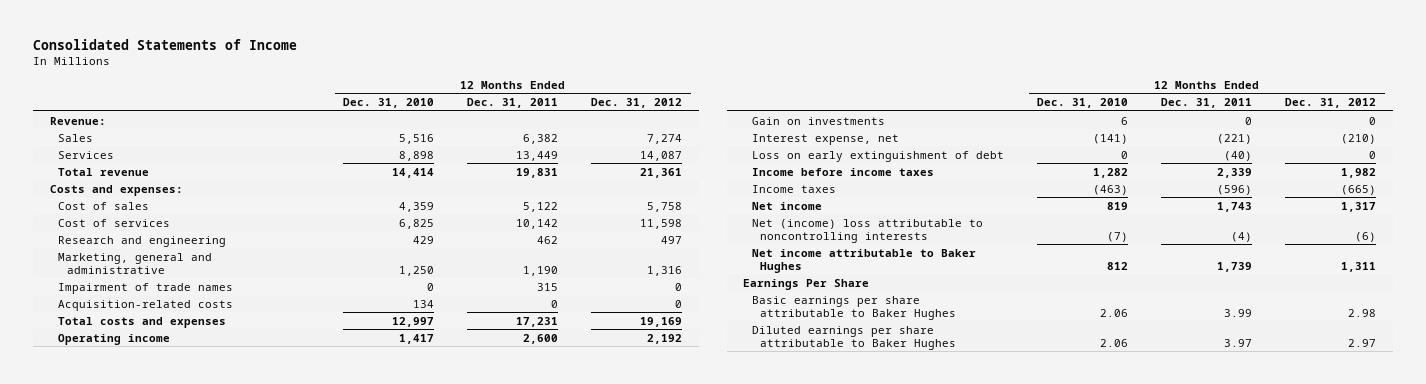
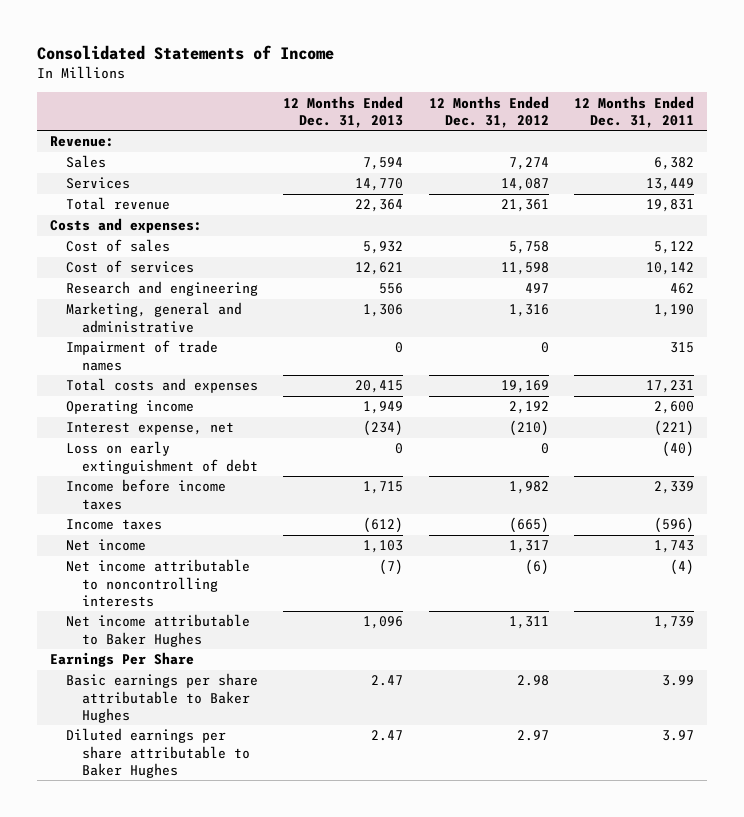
- | 12 Months Ended Dec. 31, 2010 | 12 Months Ended Dec. 31, 2011 | 12 Months Ended Dec. 31, 2012
+ | 12 Months Ended Dec. 31, 2013 | 12 Months Ended Dec. 31, 2012 | 12 Months Ended Dec. 31, 2011
- Acquisition-related costs | 134 | 0 | 0
- Gain on investments | 6 | 0 | 0
- Net (income) loss attributable to noncontrolling interests | (7) | (4) | (6)
+ Net income attributable to noncontrolling interests | (7) | (6) | (4)

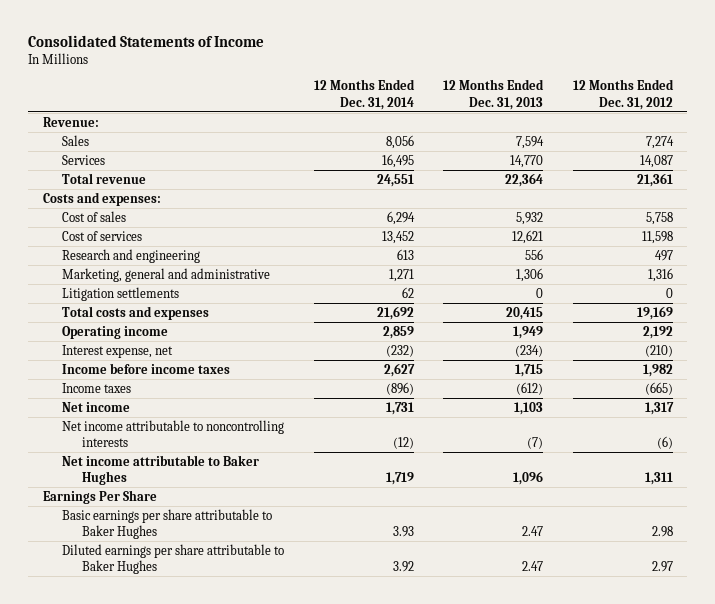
- | 12 Months Ended Dec. 31, 2013 | 12 Months Ended Dec. 31, 2012 | 12 Months Ended Dec. 31, 2011
+ | 12 Months Ended Dec. 31, 2014 | 12 Months Ended Dec. 31, 2013 | 12 Months Ended Dec. 31, 2012
- Impairment of trade names | 0 | 0 | 315
+ Litigation settlements | 62 | 0 | 0
- Loss on early extinguishment of debt | 0 | 0 | (40)

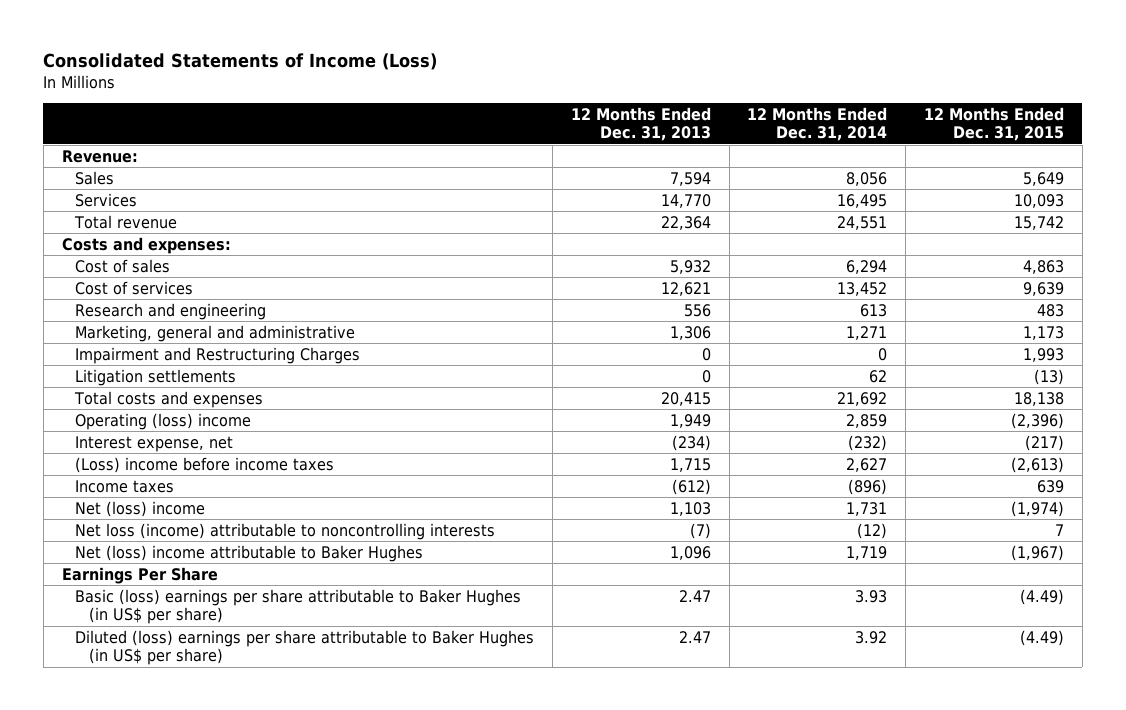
- Consolidated Statements of Income
+ Consolidated Statements of Income (Loss)
- | 12 Months Ended Dec. 31, 2014 | 12 Months Ended Dec. 31, 2013 | 12 Months Ended Dec. 31, 2012
+ | 12 Months Ended Dec. 31, 2013 | 12 Months Ended Dec. 31, 2014 | 12 Months Ended Dec. 31, 2015
+ Impairment and Restructuring Charges | 0 | 0 | 1,993
- Operating income | 2,859 | 1,949 | 2,192
+ Operating (loss) income | 1,949 | 2,859 | (2,396)
- Income before income taxes | 2,627 | 1,715 | 1,982
+ (Loss) income before income taxes | 1,715 | 2,627 | (2,613)
- Net income | 1,731 | 1,103 | 1,317
- Net income attributable to noncontrolling interests | (12) | (7) | (6)
- Net income attributable to Baker Hughes | 1,719 | 1,096 | 1,311
+ Net (loss) income | 1,103 | 1,731 | (1,974)
+ Net loss (income) attributable to noncontrolling interests | (7) | (12) | 7
+ Net (loss) income attributable to Baker Hughes | 1,096 | 1,719 | (1,967)
- Basic earnings per share attributable to Baker Hughes | 3.93 | 2.47 | 2.98
- Diluted earnings per share attributable to Baker Hughes | 3.92 | 2.47 | 2.97
+ Basic (loss) earnings per share attributable to Baker Hughes (in US$ per share) | 2.47 | 3.93 | (4.49)
+ Diluted (loss) earnings per share attributable to Baker Hughes (in US$ per share) | 2.47 | 3.92 | (4.49)

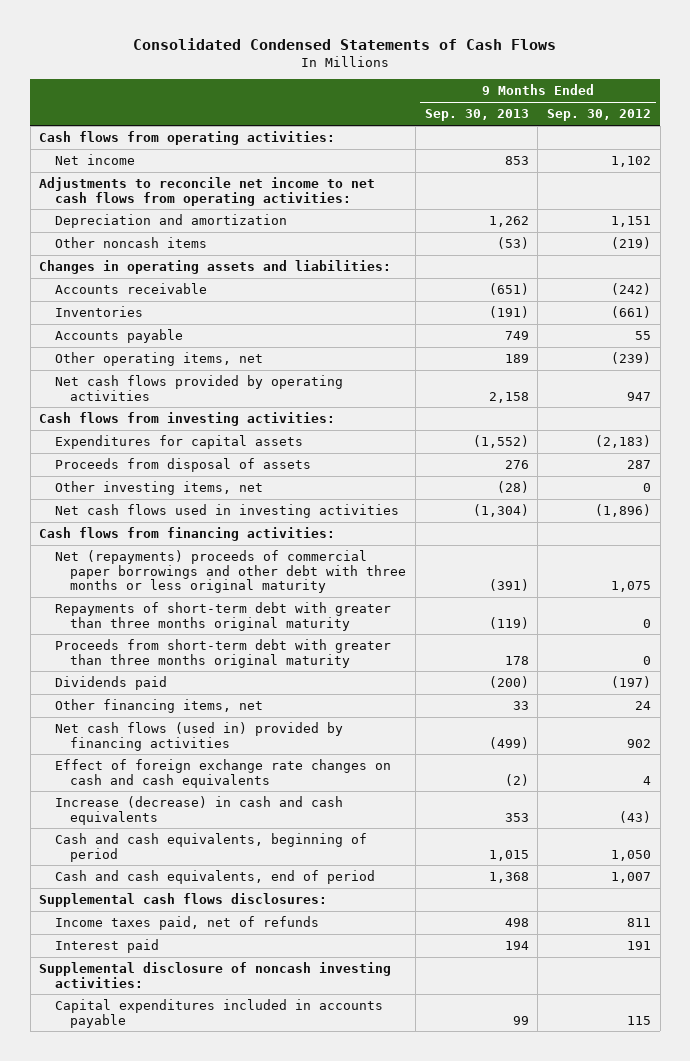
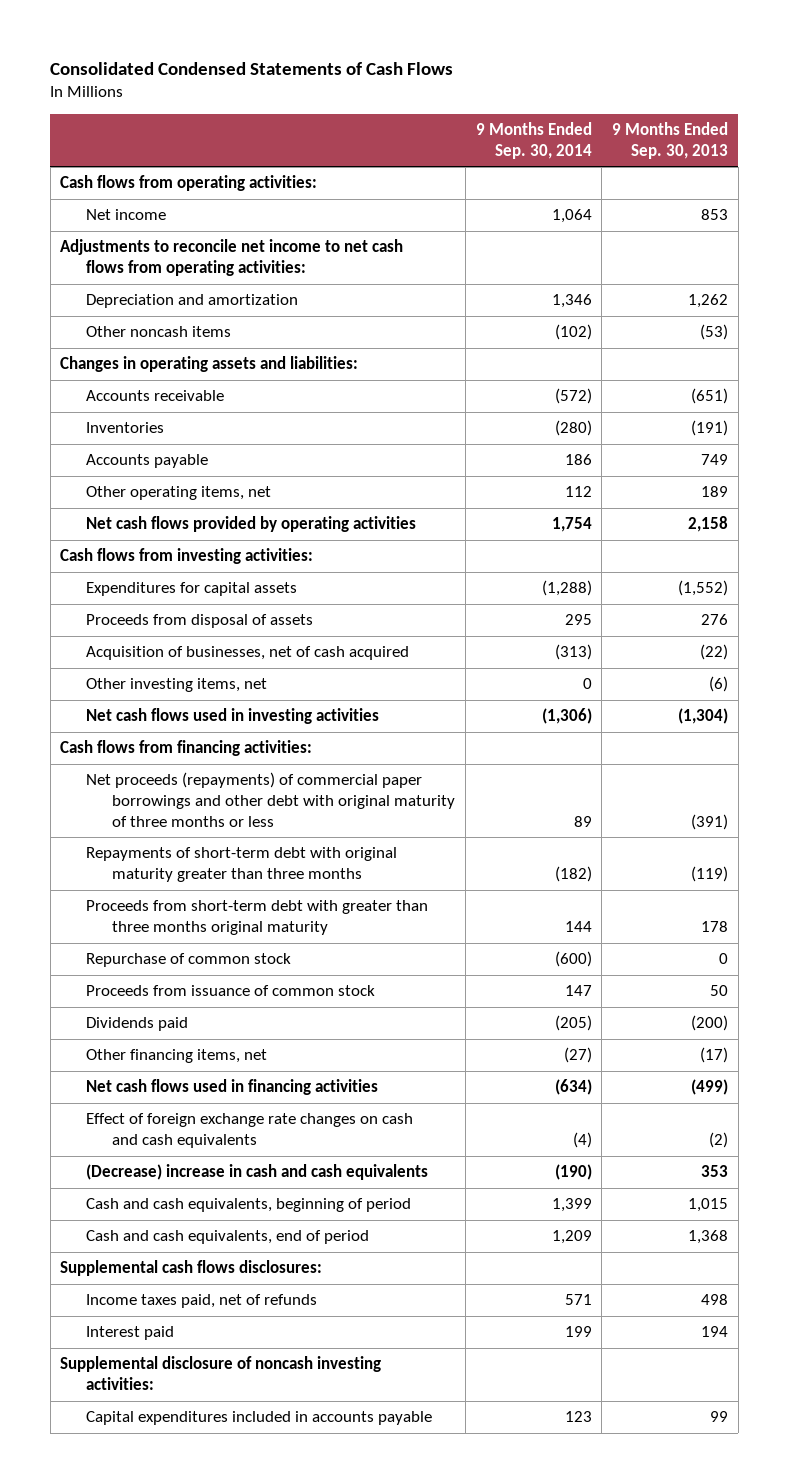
- | 9 Months Ended Sep. 30, 2013 | 9 Months Ended Sep. 30, 2012
+ | 9 Months Ended Sep. 30, 2014 | 9 Months Ended Sep. 30, 2013
- Other investing items, net | (28) | 0
+ Acquisition of businesses, net of cash acquired | (313) | (22)
+ Other investing items, net | 0 | (6)
- Net (repayments) proceeds of commercial paper borrowings and other debt with three months or less original maturity | (391) | 1,075
- Repayments of short-term debt with greater than three months original maturity | (119) | 0
+ Net proceeds (repayments) of commercial paper borrowings and other debt with original maturity of three months or less | 89 | (391)
+ Repayments of short-term debt with original maturity greater than three months | (182) | (119)
+ Repurchase of common stock | (600) | 0
+ Proceeds from issuance of common stock | 147 | 50
- Other financing items, net | 33 | 24
- Net cash flows (used in) provided by financing activities | (499) | 902
+ Other financing items, net | (27) | (17)
+ Net cash flows used in financing activities | (634) | (499)
- Increase (decrease) in cash and cash equivalents | 353 | (43)
+ (Decrease) increase in cash and cash equivalents | (190) | 353

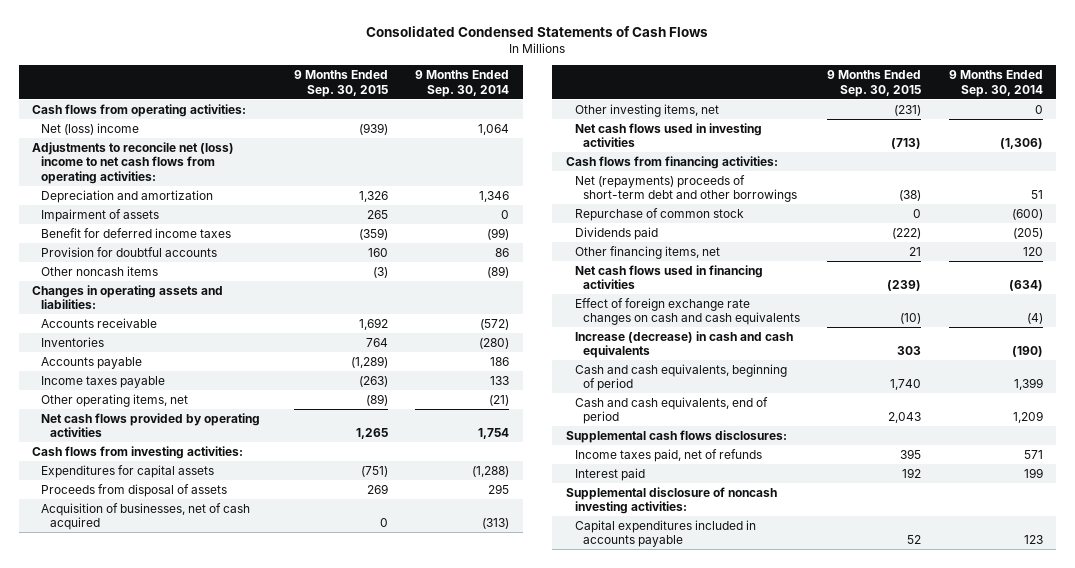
- | 9 Months Ended Sep. 30, 2014 | 9 Months Ended Sep. 30, 2013
+ | 9 Months Ended Sep. 30, 2015 | 9 Months Ended Sep. 30, 2014
- Net income | 1,064 | 853
- Adjustments to reconcile net income to net cash flows from operating activities:
+ Net (loss) income | (939) | 1,064
+ Adjustments to reconcile net (loss) income to net cash flows from operating activities:
- Other noncash items | (102) | (53)
+ Impairment of assets | 265 | 0
+ Benefit for deferred income taxes | (359) | (99)
+ Provision for doubtful accounts | 160 | 86
+ Other noncash items | (3) | (89)
- Other operating items, net | 112 | 189
+ Income taxes payable | (263) | 133
+ Other operating items, net | (89) | (21)
- Net proceeds (repayments) of commercial paper borrowings and other debt with original maturity of three months or less | 89 | (391)
- Repayments of short-term debt with original maturity greater than three months | (182) | (119)
- Proceeds from short-term debt with greater than three months original maturity | 144 | 178
+ Net (repayments) proceeds of short-term debt and other borrowings | (38) | 51
- Proceeds from issuance of common stock | 147 | 50
- Other financing items, net | (27) | (17)
+ Other financing items, net | 21 | 120
- (Decrease) increase in cash and cash equivalents | (190) | 353
+ Increase (decrease) in cash and cash equivalents | 303 | (190)

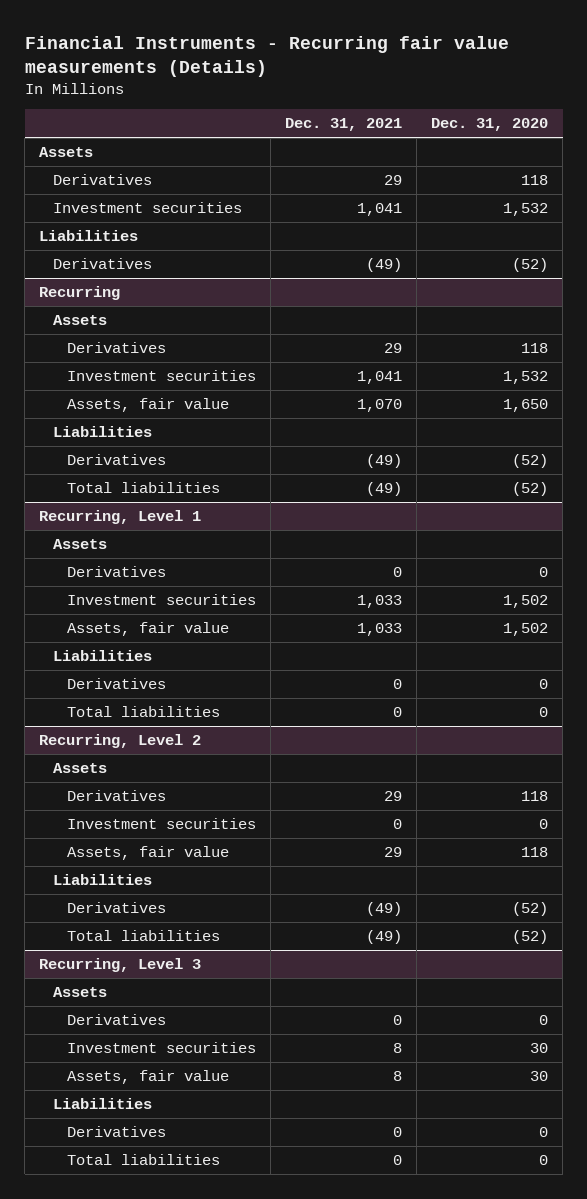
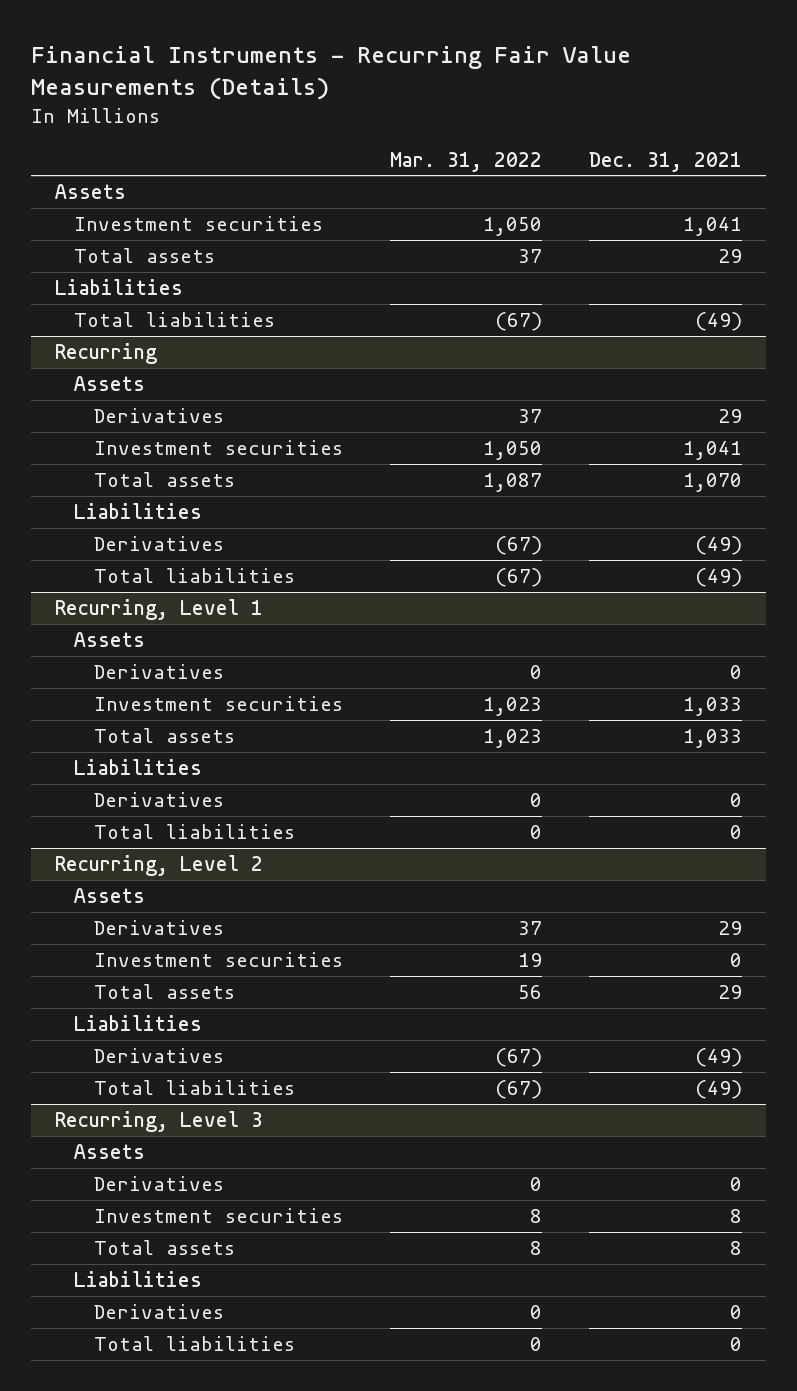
- Financial Instruments - Recurring fair value measurements (Details)
+ Financial Instruments - Recurring Fair Value Measurements (Details)
- | Dec. 31, 2021 | Dec. 31, 2020
+ | Mar. 31, 2022 | Dec. 31, 2021
- Derivatives | 29 | 118
+ Total assets | 37 | 29
- Derivatives | (49) | (52)
+ Total liabilities | (67) | (49)
@ Recurring
- Assets, fair value | 1,070 | 1,650
+ Total assets | 1,087 | 1,070
@ Recurring, Level 1
- Assets, fair value | 1,033 | 1,502
+ Total assets | 1,023 | 1,033
@ Recurring, Level 2
- Assets, fair value | 29 | 118
+ Total assets | 56 | 29
@ Recurring, Level 3
- Assets, fair value | 8 | 30
+ Total assets | 8 | 8

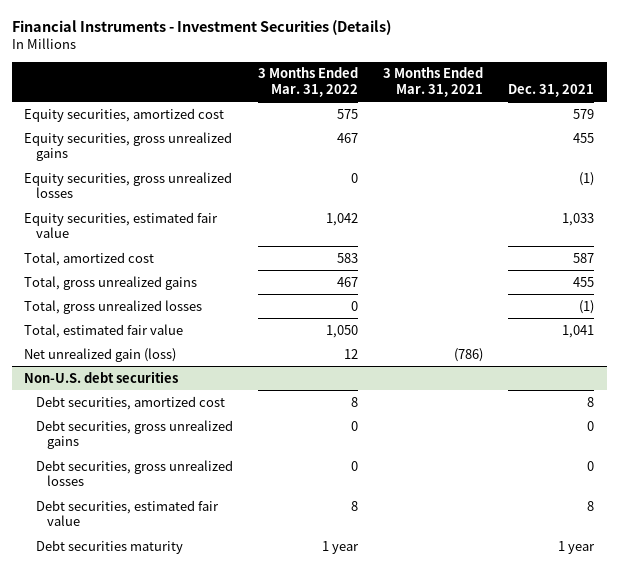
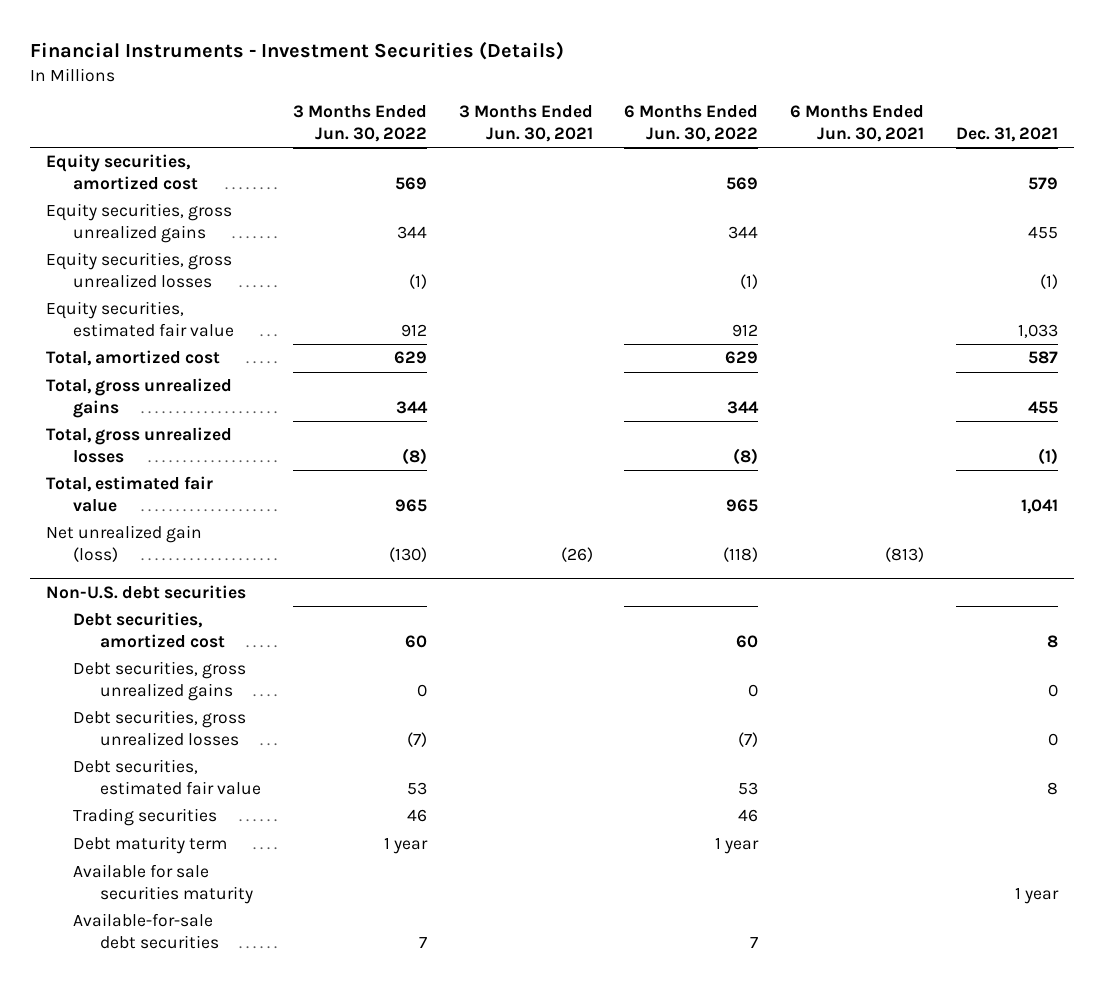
- | 3 Months Ended Mar. 31, 2022 | 3 Months Ended Mar. 31, 2021 | Dec. 31, 2021
+ | 3 Months Ended Jun. 30, 2022 | 3 Months Ended Jun. 30, 2021 | 6 Months Ended Jun. 30, 2022 | 6 Months Ended Jun. 30, 2021 | Dec. 31, 2021
@ Non-U.S. debt securities
- Debt securities maturity | 1 year | | 1 year
+ Trading securities | 46 | | 46 | |
+ Debt maturity term | 1 year | | 1 year | |
+ Available for sale securities maturity | | | | | 1 year
+ Available-for-sale debt securities | 7 | | 7 | |

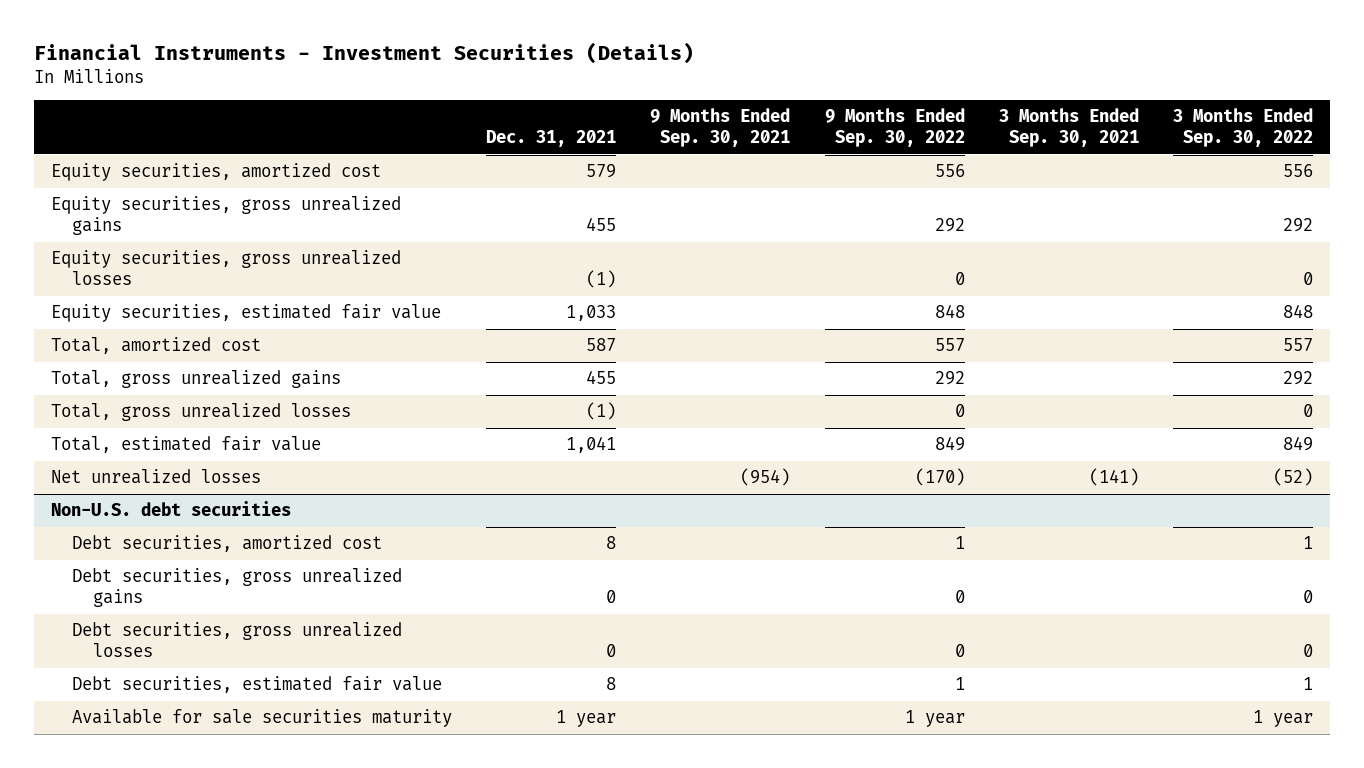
- | 3 Months Ended Jun. 30, 2022 | 3 Months Ended Jun. 30, 2021 | 6 Months Ended Jun. 30, 2022 | 6 Months Ended Jun. 30, 2021 | Dec. 31, 2021
+ | Dec. 31, 2021 | 9 Months Ended Sep. 30, 2021 | 9 Months Ended Sep. 30, 2022 | 3 Months Ended Sep. 30, 2021 | 3 Months Ended Sep. 30, 2022
- Net unrealized gain (loss) | (130) | (26) | (118) | (813) |
+ Net unrealized losses | | (954) | (170) | (141) | (52)
@ Non-U.S. debt securities
- Trading securities | 46 | | 46 | |
- Debt maturity term | 1 year | | 1 year | |
- Available-for-sale debt securities | 7 | | 7 | |

